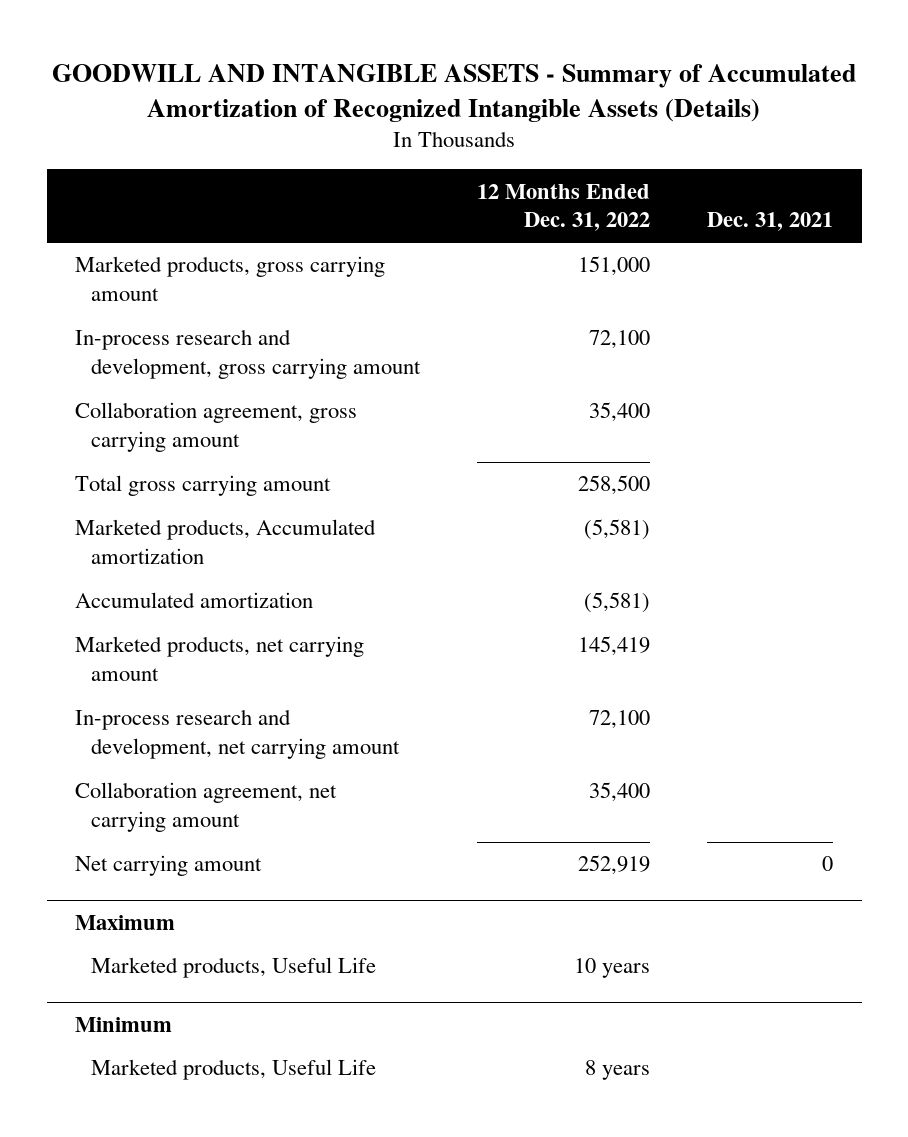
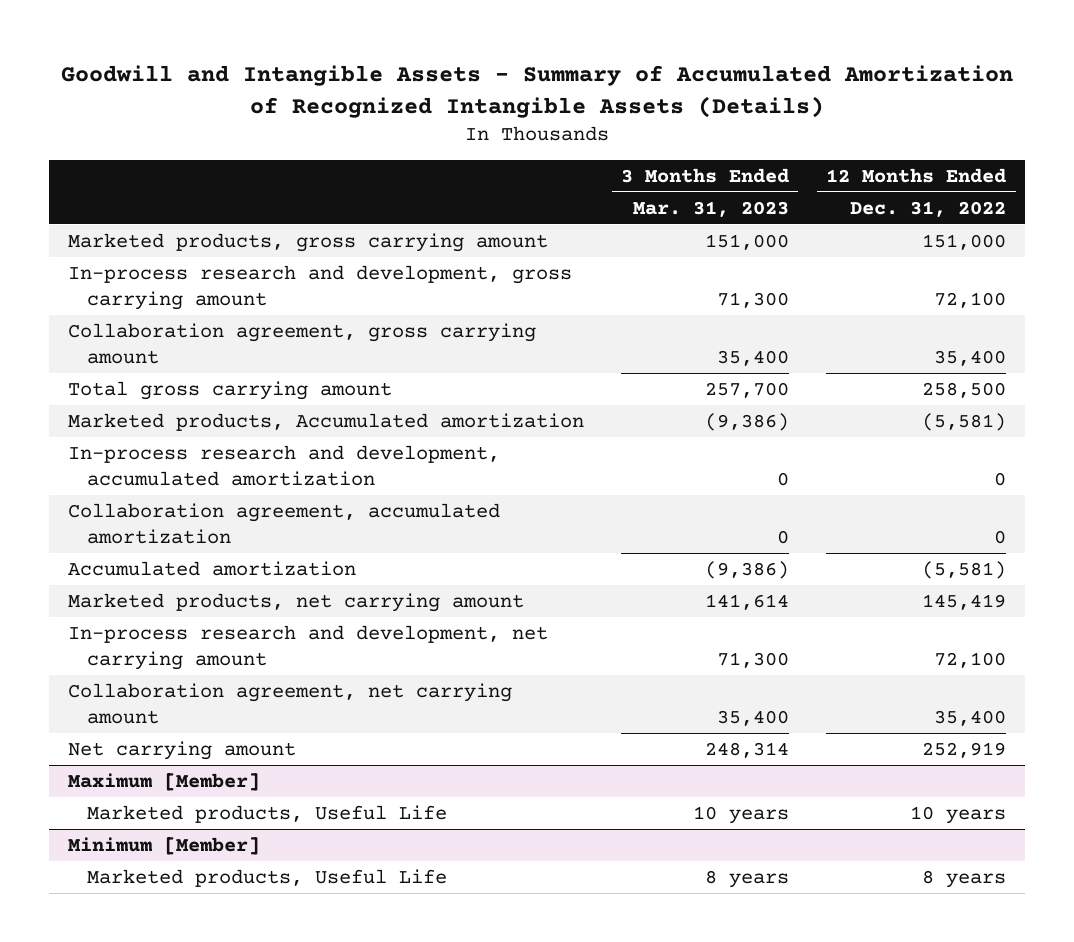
- GOODWILL AND INTANGIBLE ASSETS - Summary of Accumulated Amortization of Recognized Intangible Assets (Details)
+ Goodwill and Intangible Assets - Summary of Accumulated Amortization of Recognized Intangible Assets (Details)
- | 12 Months Ended Dec. 31, 2022 | Dec. 31, 2021
+ | 3 Months Ended Mar. 31, 2023 | 12 Months Ended Dec. 31, 2022
+ In-process research and development, accumulated amortization | 0 | 0
+ Collaboration agreement, accumulated amortization | 0 | 0
- Maximum
+ Maximum [Member]
- Minimum
+ Minimum [Member]

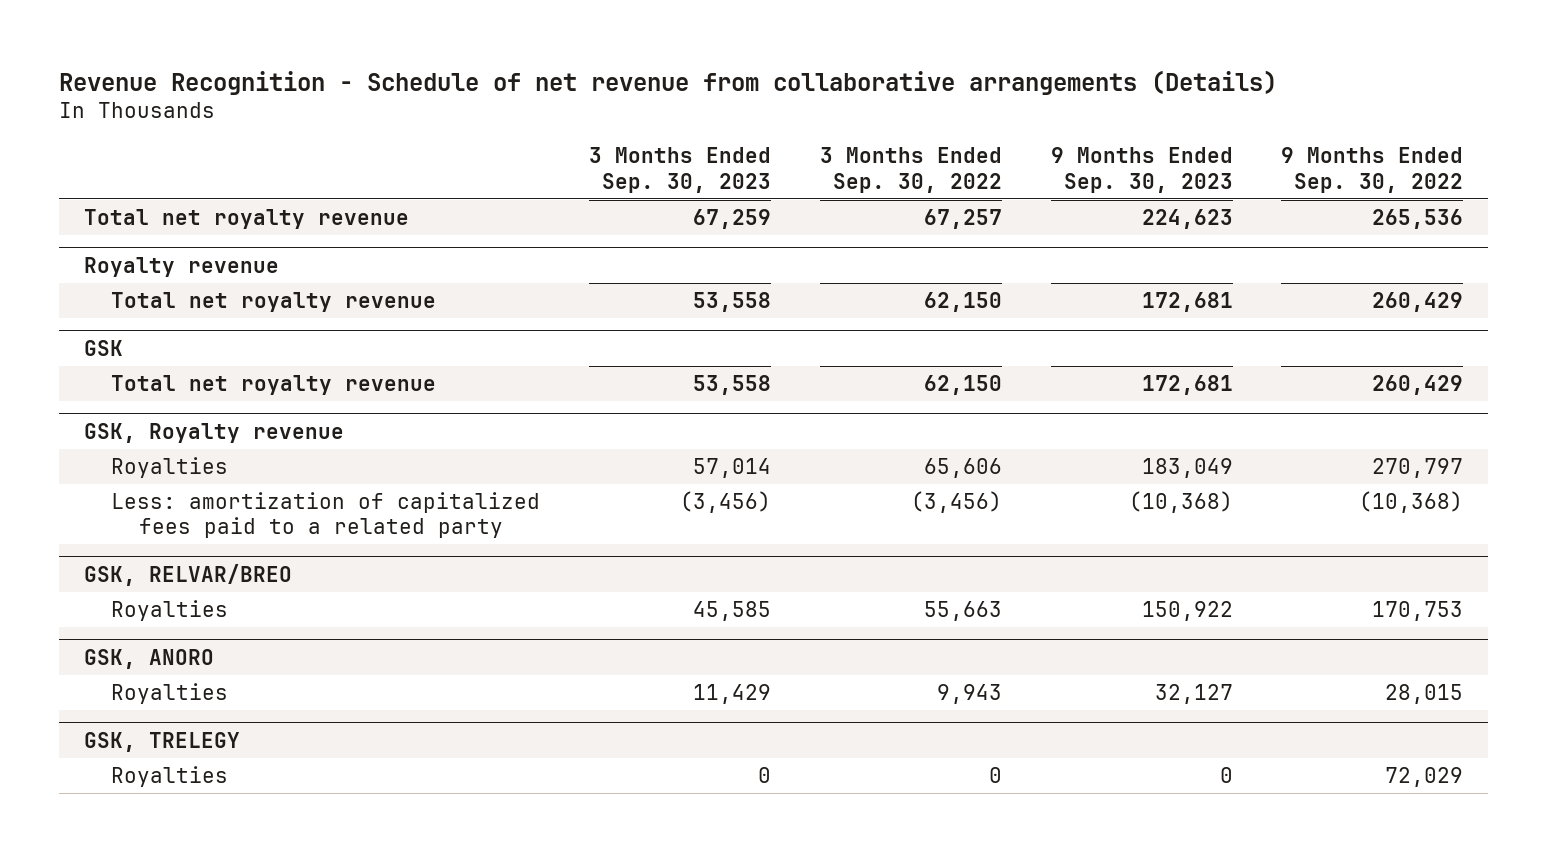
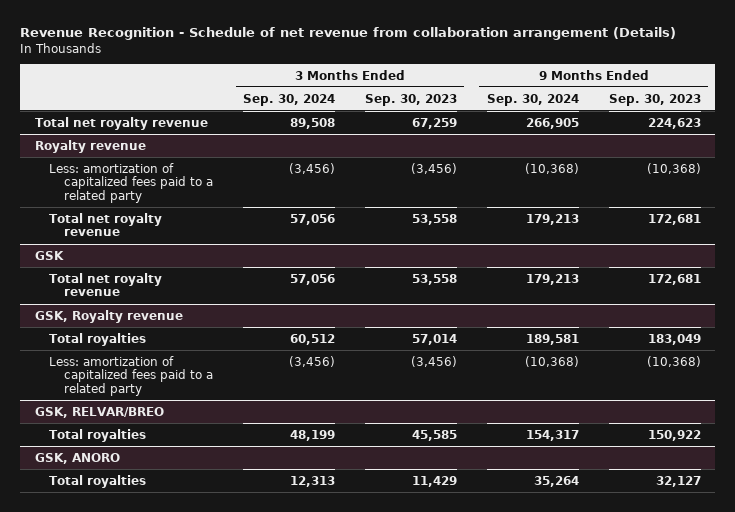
- Revenue Recognition - Schedule of net revenue from collaborative arrangements (Details)
+ Revenue Recognition - Schedule of net revenue from collaboration arrangement (Details)
- | 3 Months Ended Sep. 30, 2023 | 3 Months Ended Sep. 30, 2022 | 9 Months Ended Sep. 30, 2023 | 9 Months Ended Sep. 30, 2022
+ | 3 Months Ended Sep. 30, 2024 | 3 Months Ended Sep. 30, 2023 | 9 Months Ended Sep. 30, 2024 | 9 Months Ended Sep. 30, 2023
@ Royalty revenue
+ Less: amortization of capitalized fees paid to a related party | (3,456) | (3,456) | (10,368) | (10,368)
@ GSK, Royalty revenue
- Royalties | 57,014 | 65,606 | 183,049 | 270,797
+ Total royalties | 60,512 | 57,014 | 189,581 | 183,049
@ GSK, RELVAR/BREO
- Royalties | 45,585 | 55,663 | 150,922 | 170,753
+ Total royalties | 48,199 | 45,585 | 154,317 | 150,922
@ GSK, ANORO
- Royalties | 11,429 | 9,943 | 32,127 | 28,015
- GSK, TRELEGY
- Royalties | 0 | 0 | 0 | 72,029
@ GSK, ANORO
+ Total royalties | 12,313 | 11,429 | 35,264 | 32,127

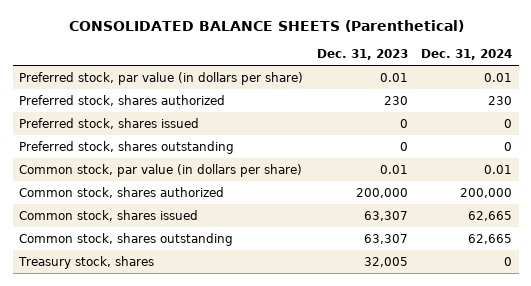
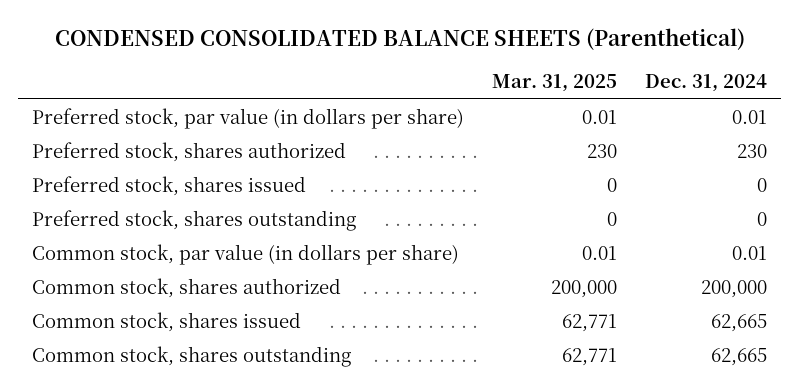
- CONSOLIDATED BALANCE SHEETS (Parenthetical)
+ CONDENSED CONSOLIDATED BALANCE SHEETS (Parenthetical)
- | Dec. 31, 2023 | Dec. 31, 2024
+ | Mar. 31, 2025 | Dec. 31, 2024
- Treasury stock, shares | 32,005 | 0

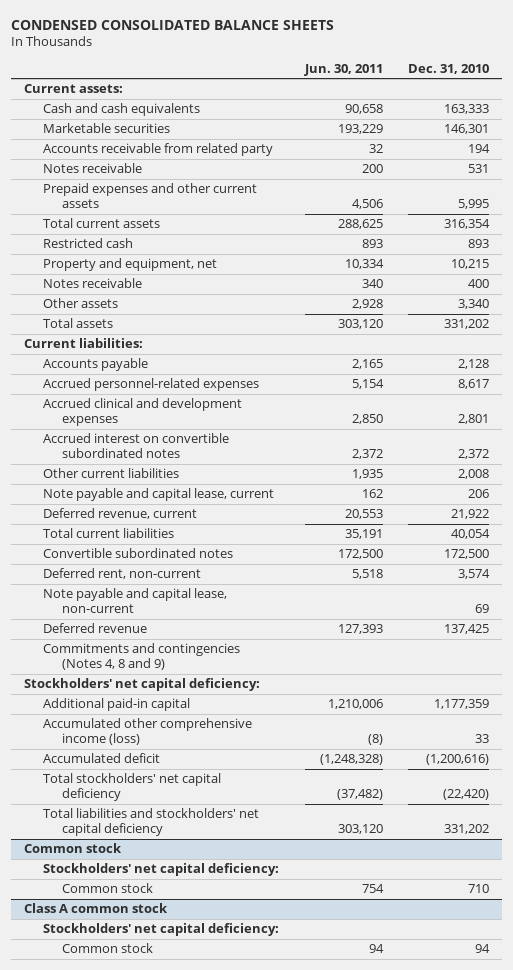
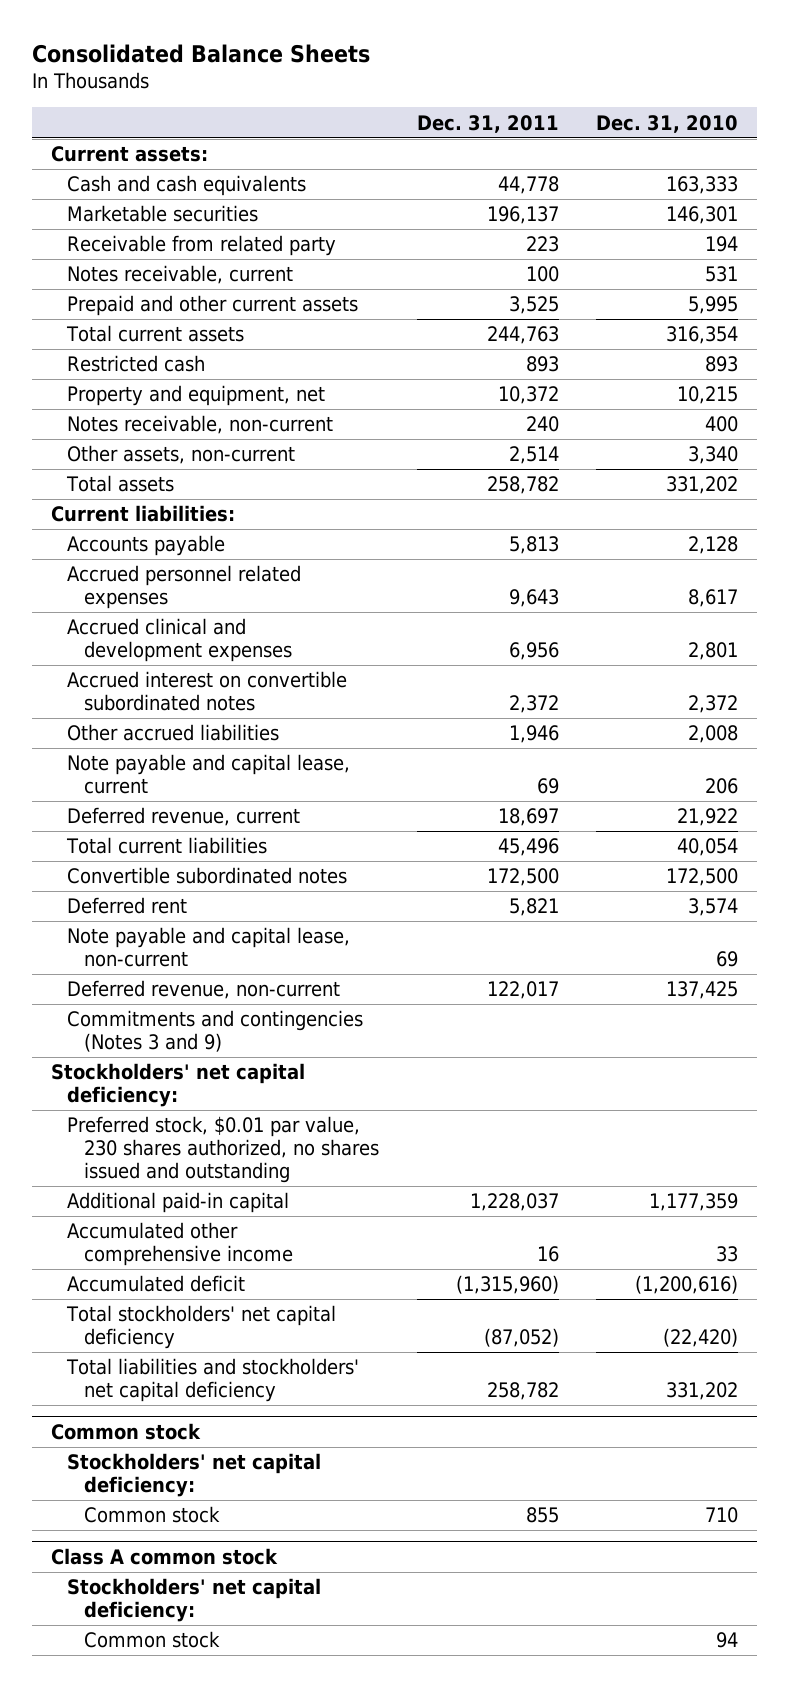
- CONDENSED CONSOLIDATED BALANCE SHEETS
+ Consolidated Balance Sheets
- | Jun. 30, 2011 | Dec. 31, 2010
+ | Dec. 31, 2011 | Dec. 31, 2010
- Accounts receivable from related party | 32 | 194
- Notes receivable | 200 | 531
- Prepaid expenses and other current assets | 4,506 | 5,995
+ Receivable from related party | 223 | 194
+ Notes receivable, current | 100 | 531
+ Prepaid and other current assets | 3,525 | 5,995
- Notes receivable | 340 | 400
- Other assets | 2,928 | 3,340
+ Notes receivable, non-current | 240 | 400
+ Other assets, non-current | 2,514 | 3,340
- Accrued personnel-related expenses | 5,154 | 8,617
+ Accrued personnel related expenses | 9,643 | 8,617
- Other current liabilities | 1,935 | 2,008
+ Other accrued liabilities | 1,946 | 2,008
- Deferred rent, non-current | 5,518 | 3,574
+ Deferred rent | 5,821 | 3,574
- Deferred revenue | 127,393 | 137,425
- Commitments and contingencies (Notes 4, 8 and 9)
+ Deferred revenue, non-current | 122,017 | 137,425
+ Commitments and contingencies (Notes 3 and 9)
+ Preferred stock, $0.01 par value, 230 shares authorized, no shares issued and outstanding
- Accumulated other comprehensive income (loss) | (8) | 33
+ Accumulated other comprehensive income | 16 | 33

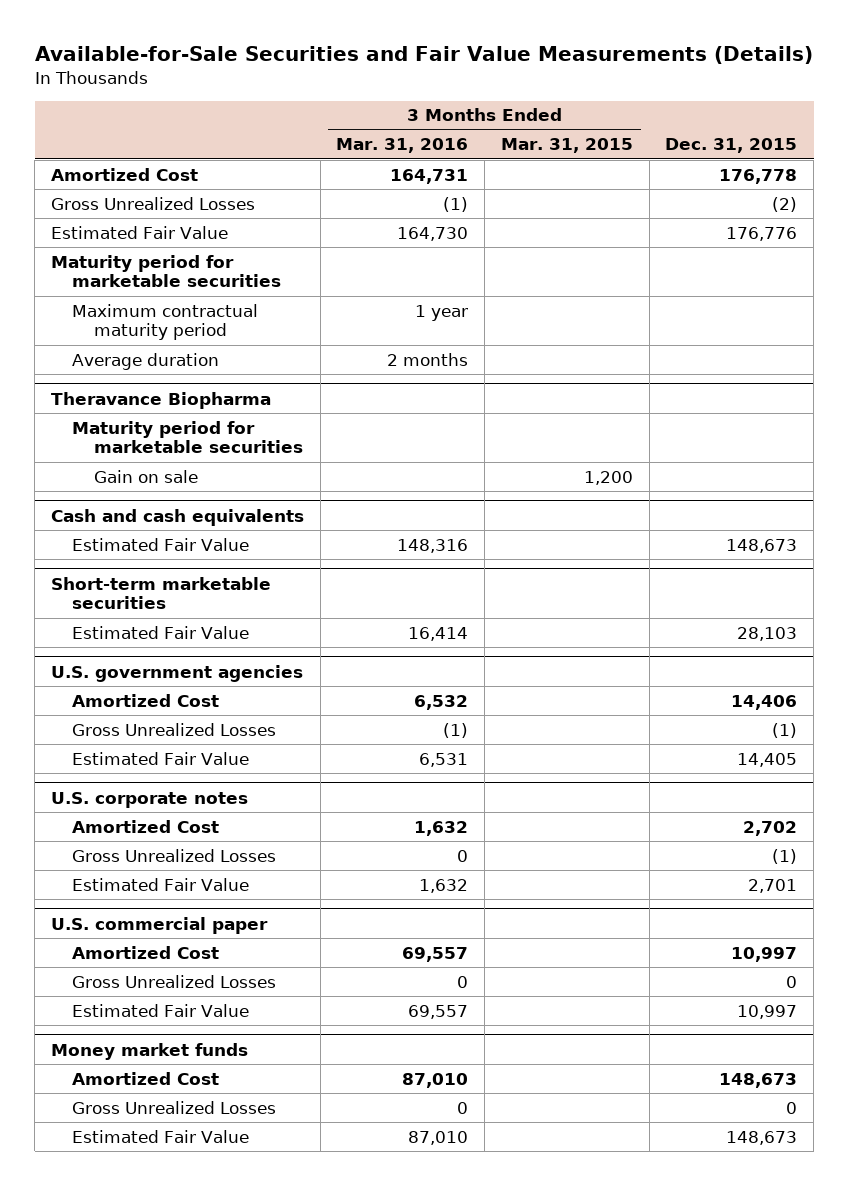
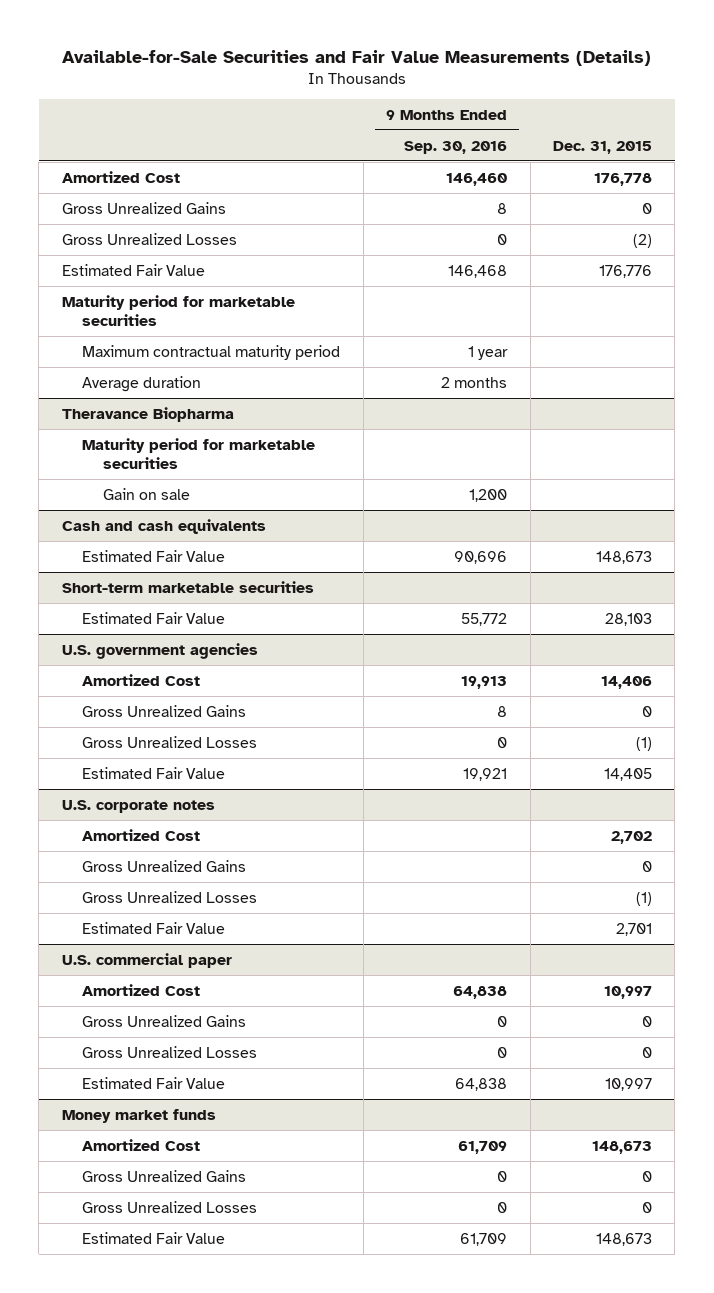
- | 3 Months Ended Mar. 31, 2016 | 3 Months Ended Mar. 31, 2015 | Dec. 31, 2015
+ | 9 Months Ended Sep. 30, 2016 | Dec. 31, 2015
+ Gross Unrealized Gains | 8 | 0
@ U.S. government agencies
+ Gross Unrealized Gains | 8 | 0
@ U.S. corporate notes
+ Gross Unrealized Gains | | 0
@ U.S. commercial paper
+ Gross Unrealized Gains | 0 | 0
@ Money market funds
+ Gross Unrealized Gains | 0 | 0

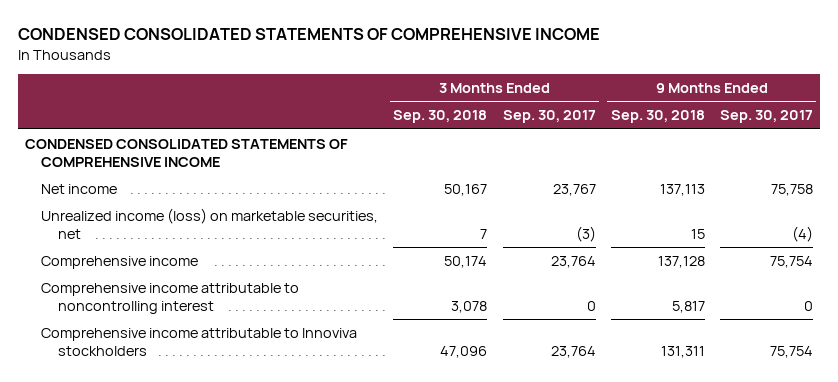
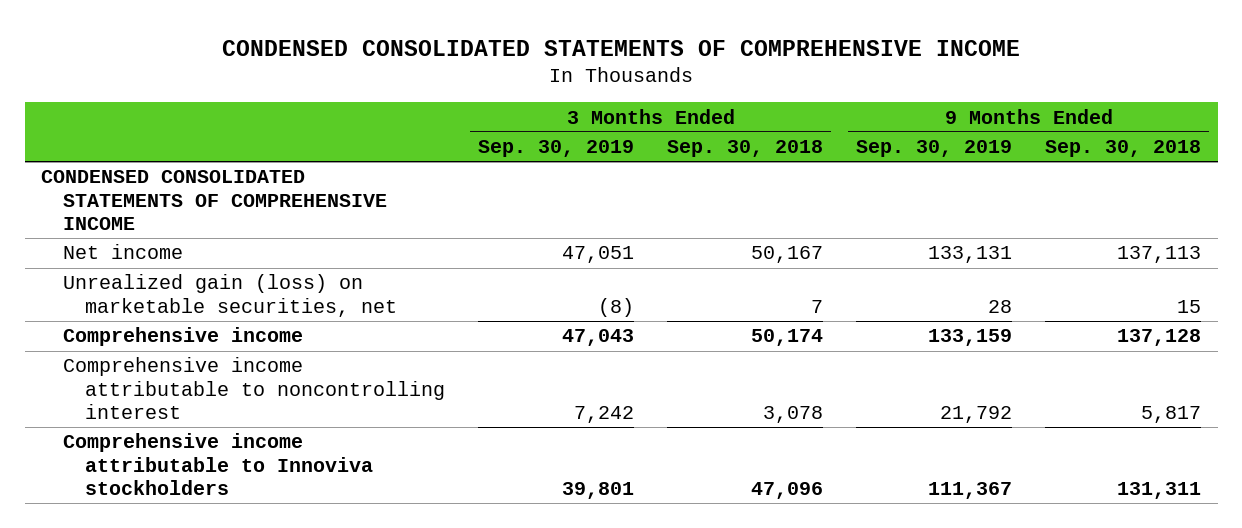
- | 3 Months Ended Sep. 30, 2018 | 3 Months Ended Sep. 30, 2017 | 9 Months Ended Sep. 30, 2018 | 9 Months Ended Sep. 30, 2017
+ | 3 Months Ended Sep. 30, 2019 | 3 Months Ended Sep. 30, 2018 | 9 Months Ended Sep. 30, 2019 | 9 Months Ended Sep. 30, 2018
- Unrealized income (loss) on marketable securities, net | 7 | (3) | 15 | (4)
+ Unrealized gain (loss) on marketable securities, net | (8) | 7 | 28 | 15

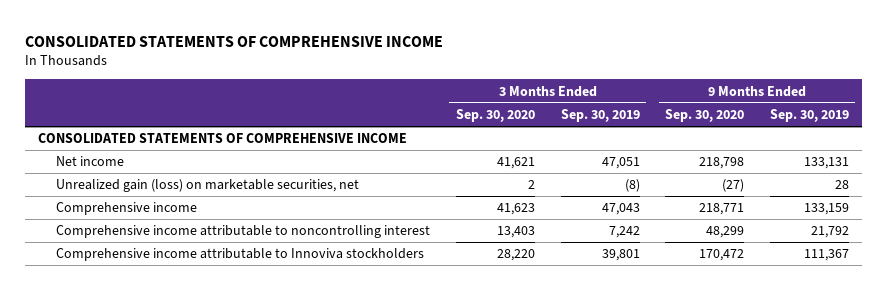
- CONDENSED CONSOLIDATED STATEMENTS OF COMPREHENSIVE INCOME
+ CONSOLIDATED STATEMENTS OF COMPREHENSIVE INCOME
- | 3 Months Ended Sep. 30, 2019 | 3 Months Ended Sep. 30, 2018 | 9 Months Ended Sep. 30, 2019 | 9 Months Ended Sep. 30, 2018
+ | 3 Months Ended Sep. 30, 2020 | 3 Months Ended Sep. 30, 2019 | 9 Months Ended Sep. 30, 2020 | 9 Months Ended Sep. 30, 2019
- CONDENSED CONSOLIDATED STATEMENTS OF COMPREHENSIVE INCOME
+ CONSOLIDATED STATEMENTS OF COMPREHENSIVE INCOME

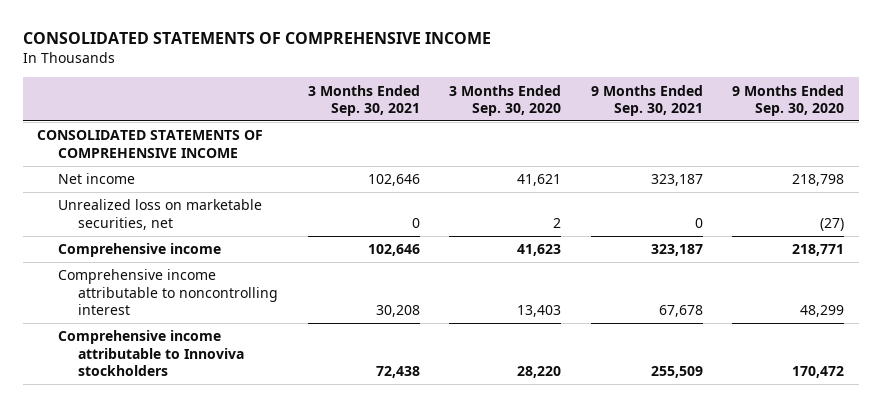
- | 3 Months Ended Sep. 30, 2020 | 3 Months Ended Sep. 30, 2019 | 9 Months Ended Sep. 30, 2020 | 9 Months Ended Sep. 30, 2019
+ | 3 Months Ended Sep. 30, 2021 | 3 Months Ended Sep. 30, 2020 | 9 Months Ended Sep. 30, 2021 | 9 Months Ended Sep. 30, 2020
- Unrealized gain (loss) on marketable securities, net | 2 | (8) | (27) | 28
+ Unrealized loss on marketable securities, net | 0 | 2 | 0 | (27)

